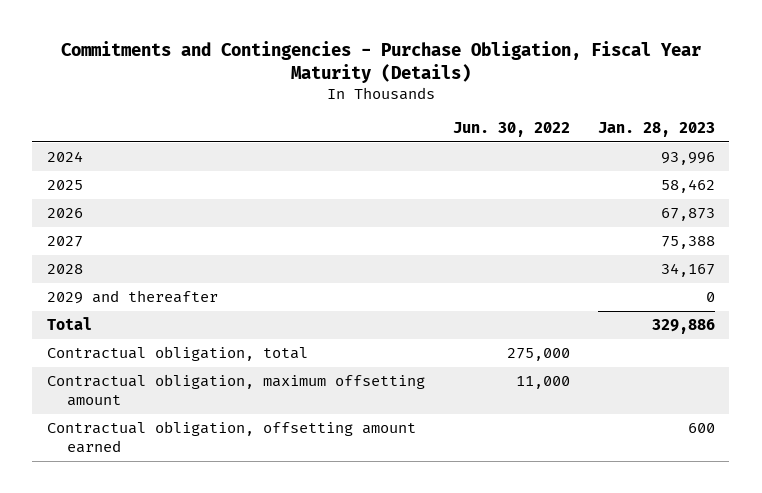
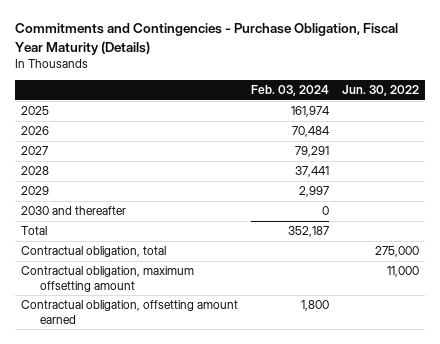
- | Jun. 30, 2022 | Jan. 28, 2023
+ | Feb. 03, 2024 | Jun. 30, 2022
- 2024 | | 93,996
- 2029 and thereafter | | 0
+ 2029 | 2,997 |
+ 2030 and thereafter | 0 |

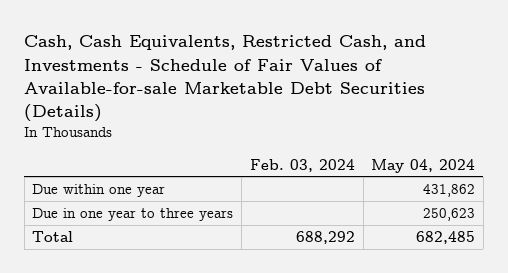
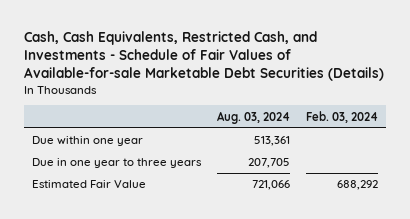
- | Feb. 03, 2024 | May 04, 2024
+ | Aug. 03, 2024 | Feb. 03, 2024
- Total | 688,292 | 682,485
+ Estimated Fair Value | 721,066 | 688,292

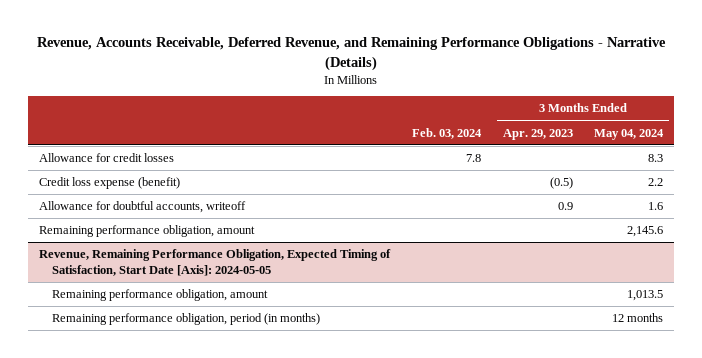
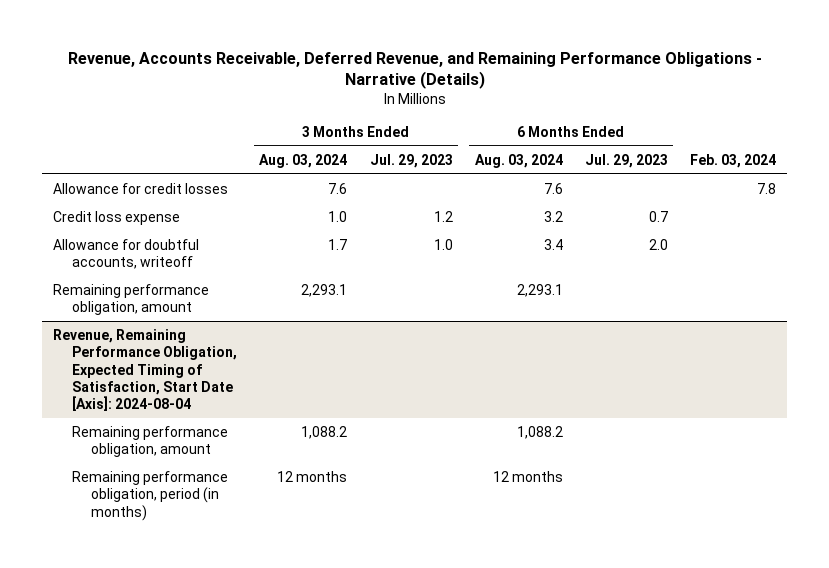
- | Feb. 03, 2024 | 3 Months Ended Apr. 29, 2023 | 3 Months Ended May 04, 2024
+ | 3 Months Ended Aug. 03, 2024 | 3 Months Ended Jul. 29, 2023 | 6 Months Ended Aug. 03, 2024 | 6 Months Ended Jul. 29, 2023 | Feb. 03, 2024
- Credit loss expense (benefit) | | (0.5) | 2.2
+ Credit loss expense | 1.0 | 1.2 | 3.2 | 0.7 |
- Revenue, Remaining Performance Obligation, Expected Timing of Satisfaction, Start Date [Axis]: 2024-05-05
- Remaining performance obligation, amount | | | 1,013.5
- Remaining performance obligation, period (in months) | | | 12 months
+ Revenue, Remaining Performance Obligation, Expected Timing of Satisfaction, Start Date [Axis]: 2024-08-04
+ Remaining performance obligation, amount | 1,088.2 | | 1,088.2 | |
+ Remaining performance obligation, period (in months) | 12 months | | 12 months | |

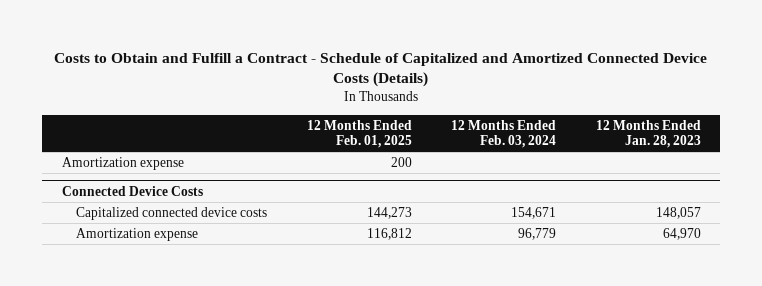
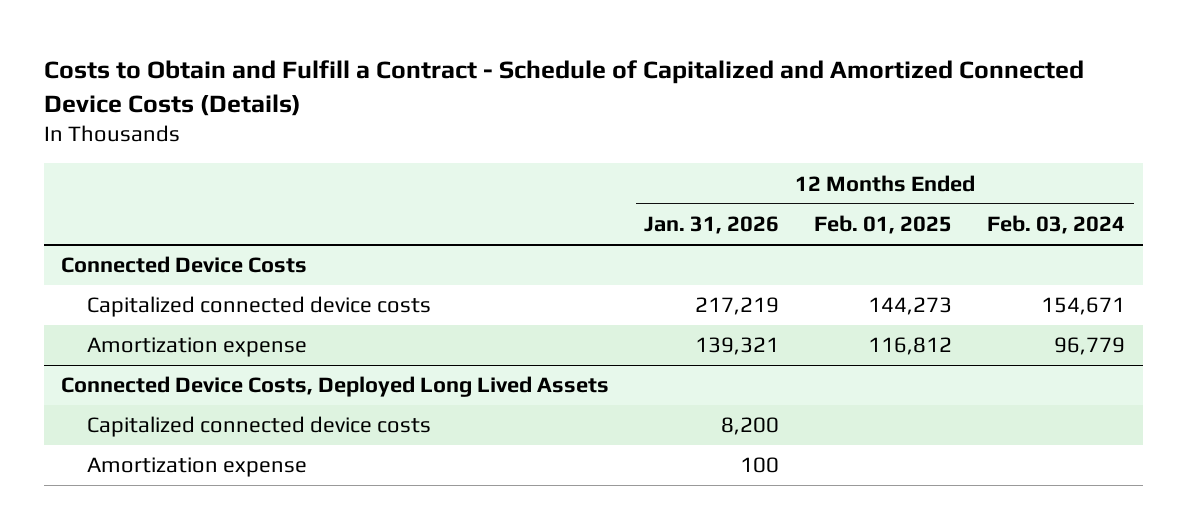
- | 12 Months Ended Feb. 01, 2025 | 12 Months Ended Feb. 03, 2024 | 12 Months Ended Jan. 28, 2023
+ | 12 Months Ended Jan. 31, 2026 | 12 Months Ended Feb. 01, 2025 | 12 Months Ended Feb. 03, 2024
- Amortization expense | 200 | |
+ Connected Device Costs, Deployed Long Lived Assets
+ Capitalized connected device costs | 8,200 | |
+ Amortization expense | 100 | |

